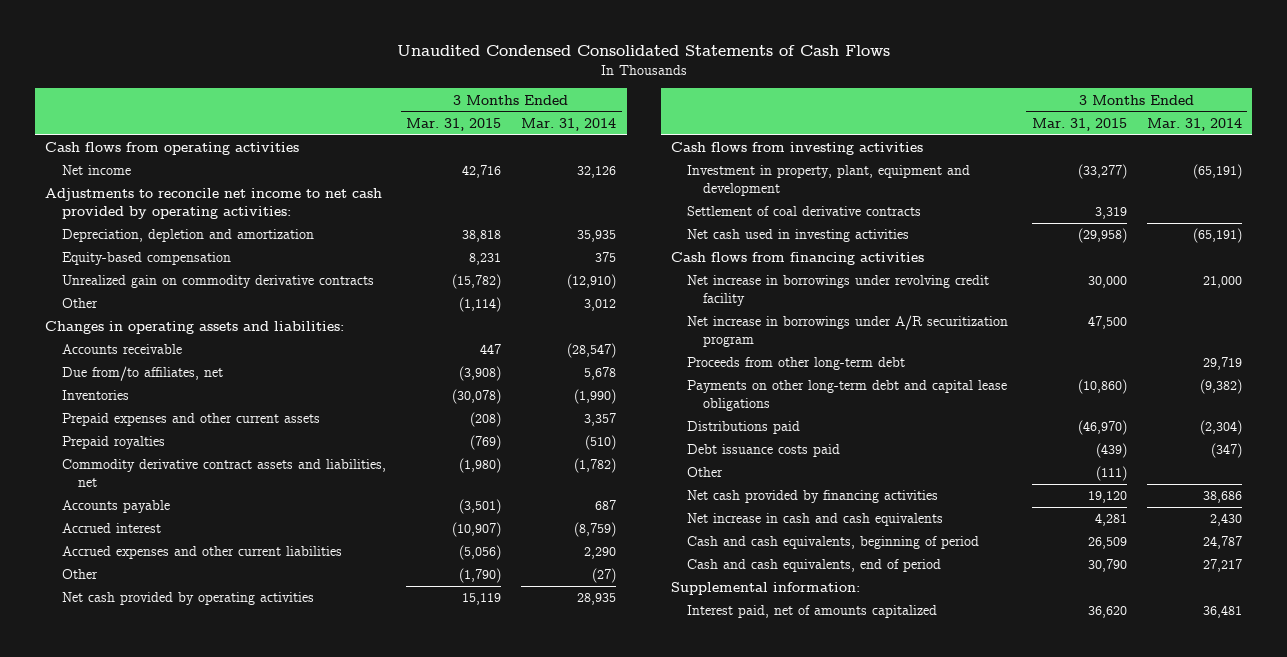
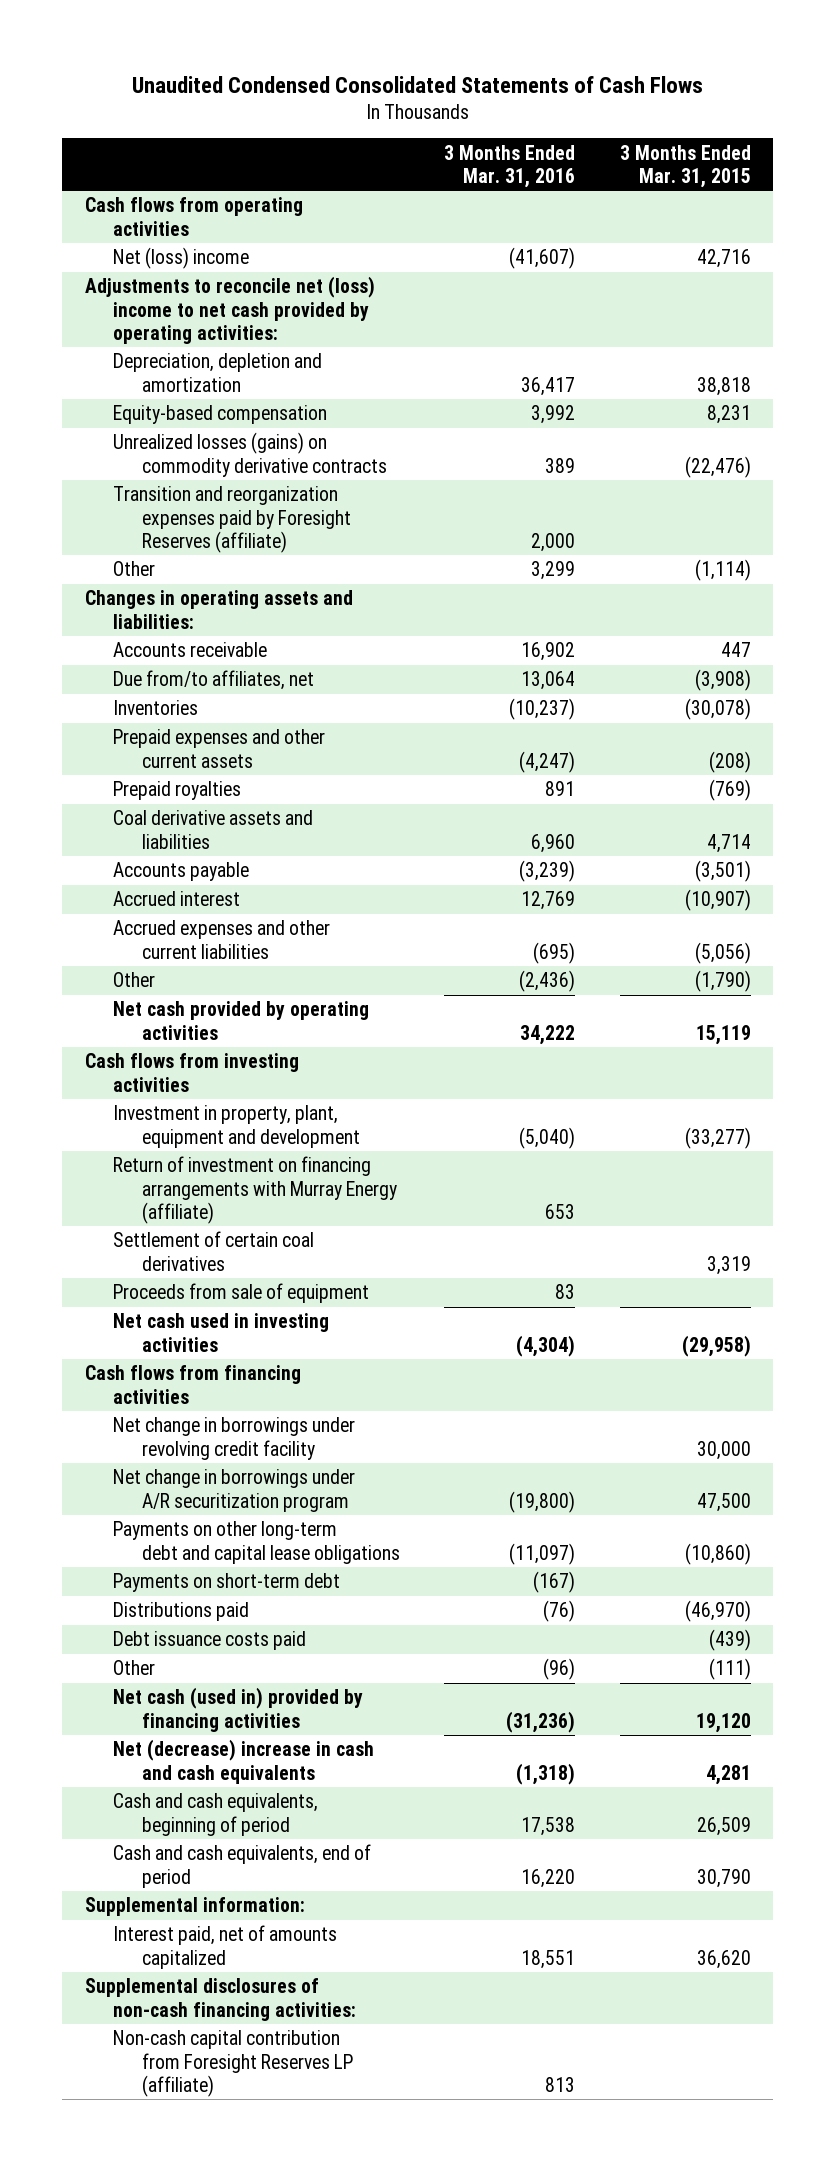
- | 3 Months Ended Mar. 31, 2015 | 3 Months Ended Mar. 31, 2014
+ | 3 Months Ended Mar. 31, 2016 | 3 Months Ended Mar. 31, 2015
- Net income | 42,716 | 32,126
- Adjustments to reconcile net income to net cash provided by operating activities:
+ Net (loss) income | (41,607) | 42,716
+ Adjustments to reconcile net (loss) income to net cash provided by operating activities:
- Unrealized gain on commodity derivative contracts | (15,782) | (12,910)
+ Unrealized losses (gains) on commodity derivative contracts | 389 | (22,476)
+ Transition and reorganization expenses paid by Foresight Reserves (affiliate) | 2,000 |
- Commodity derivative contract assets and liabilities, net | (1,980) | (1,782)
+ Coal derivative assets and liabilities | 6,960 | 4,714
- Settlement of coal derivative contracts | 3,319 |
+ Return of investment on financing arrangements with Murray Energy (affiliate) | 653 |
+ Settlement of certain coal derivatives | | 3,319
+ Proceeds from sale of equipment | 83 |
- Net increase in borrowings under revolving credit facility | 30,000 | 21,000
- Net increase in borrowings under A/R securitization program | 47,500 |
- Proceeds from other long-term debt | | 29,719
+ Net change in borrowings under revolving credit facility | | 30,000
+ Net change in borrowings under A/R securitization program | (19,800) | 47,500
+ Payments on short-term debt | (167) |
- Net cash provided by financing activities | 19,120 | 38,686
- Net increase in cash and cash equivalents | 4,281 | 2,430
+ Net cash (used in) provided by financing activities | (31,236) | 19,120
+ Net (decrease) increase in cash and cash equivalents | (1,318) | 4,281
+ Supplemental disclosures of non-cash financing activities:
+ Non-cash capital contribution from Foresight Reserves LP (affiliate) | 813 |

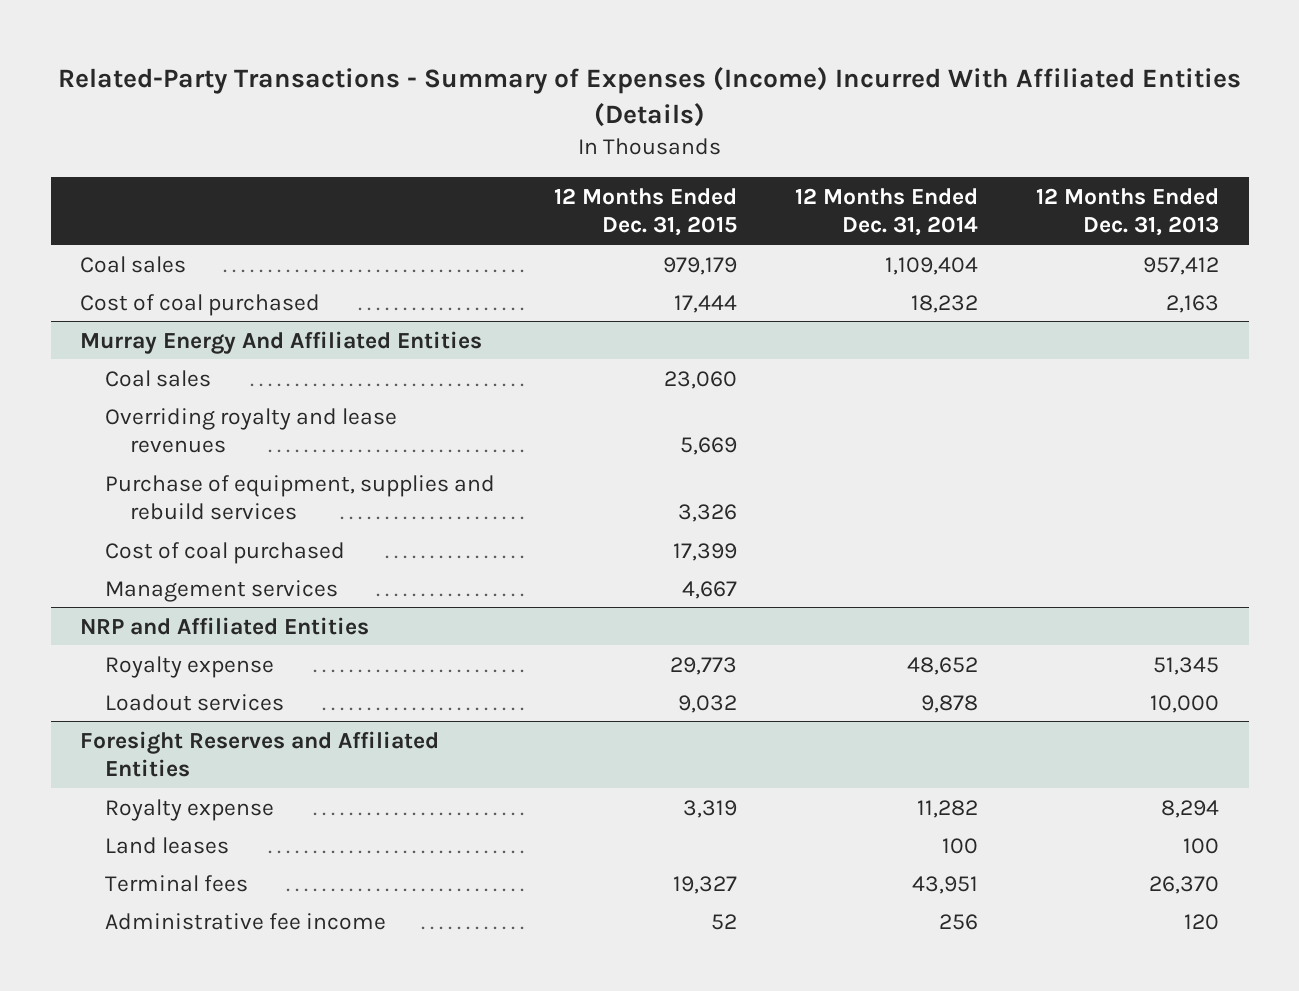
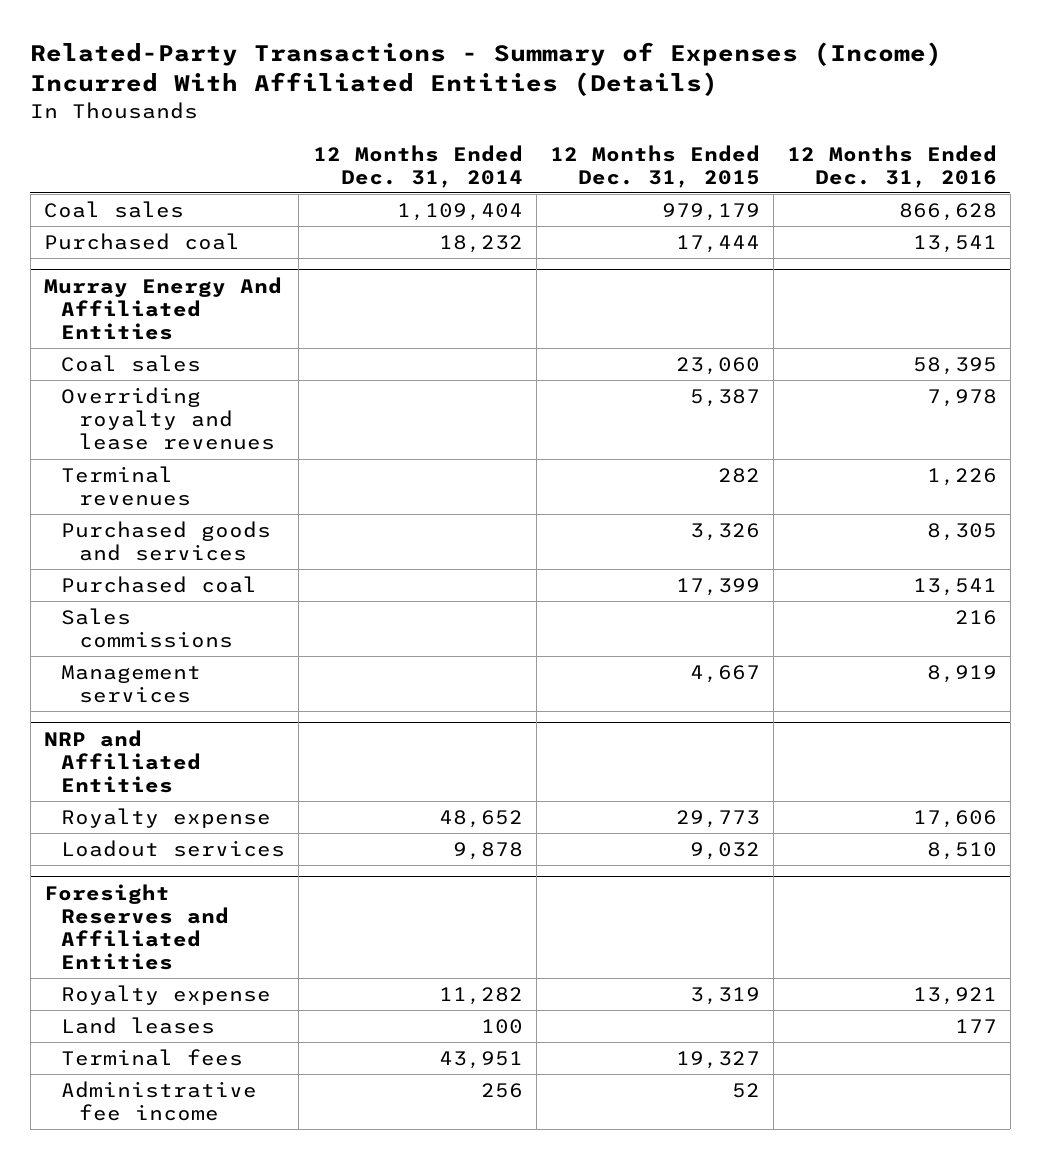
- | 12 Months Ended Dec. 31, 2015 | 12 Months Ended Dec. 31, 2014 | 12 Months Ended Dec. 31, 2013
+ | 12 Months Ended Dec. 31, 2014 | 12 Months Ended Dec. 31, 2015 | 12 Months Ended Dec. 31, 2016
- Cost of coal purchased | 17,444 | 18,232 | 2,163
+ Purchased coal | 18,232 | 17,444 | 13,541
@ Murray Energy And Affiliated Entities
- Overriding royalty and lease revenues | 5,669 | |
- Purchase of equipment, supplies and rebuild services | 3,326 | |
- Cost of coal purchased | 17,399 | |
+ Overriding royalty and lease revenues | | 5,387 | 7,978
+ Terminal revenues | | 282 | 1,226
+ Purchased goods and services | | 3,326 | 8,305
+ Purchased coal | | 17,399 | 13,541
+ Sales commissions | | | 216

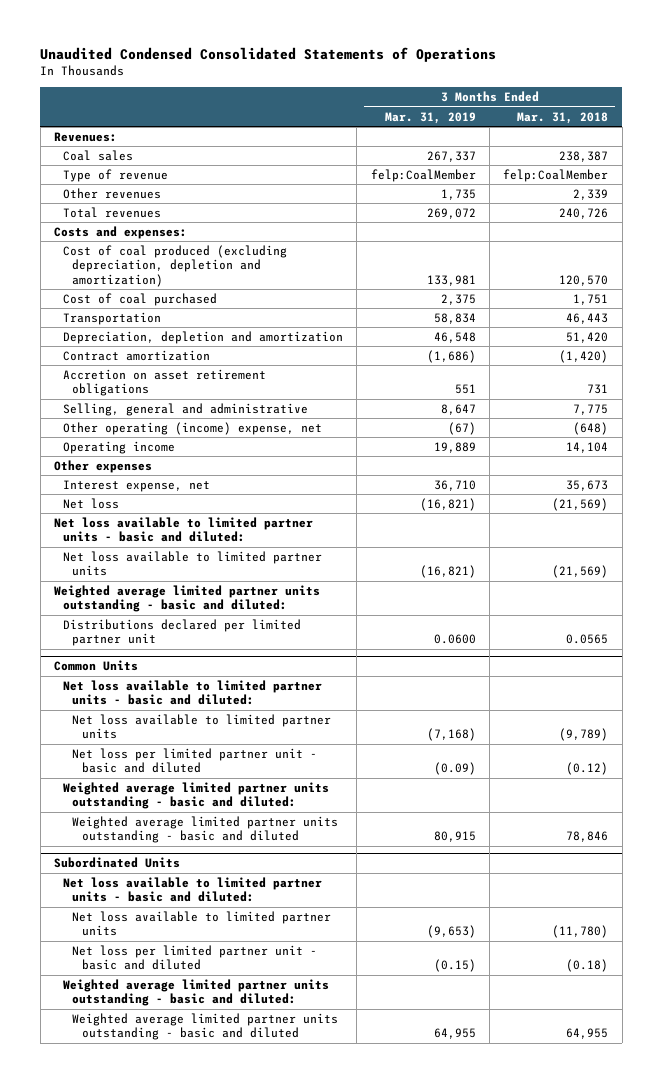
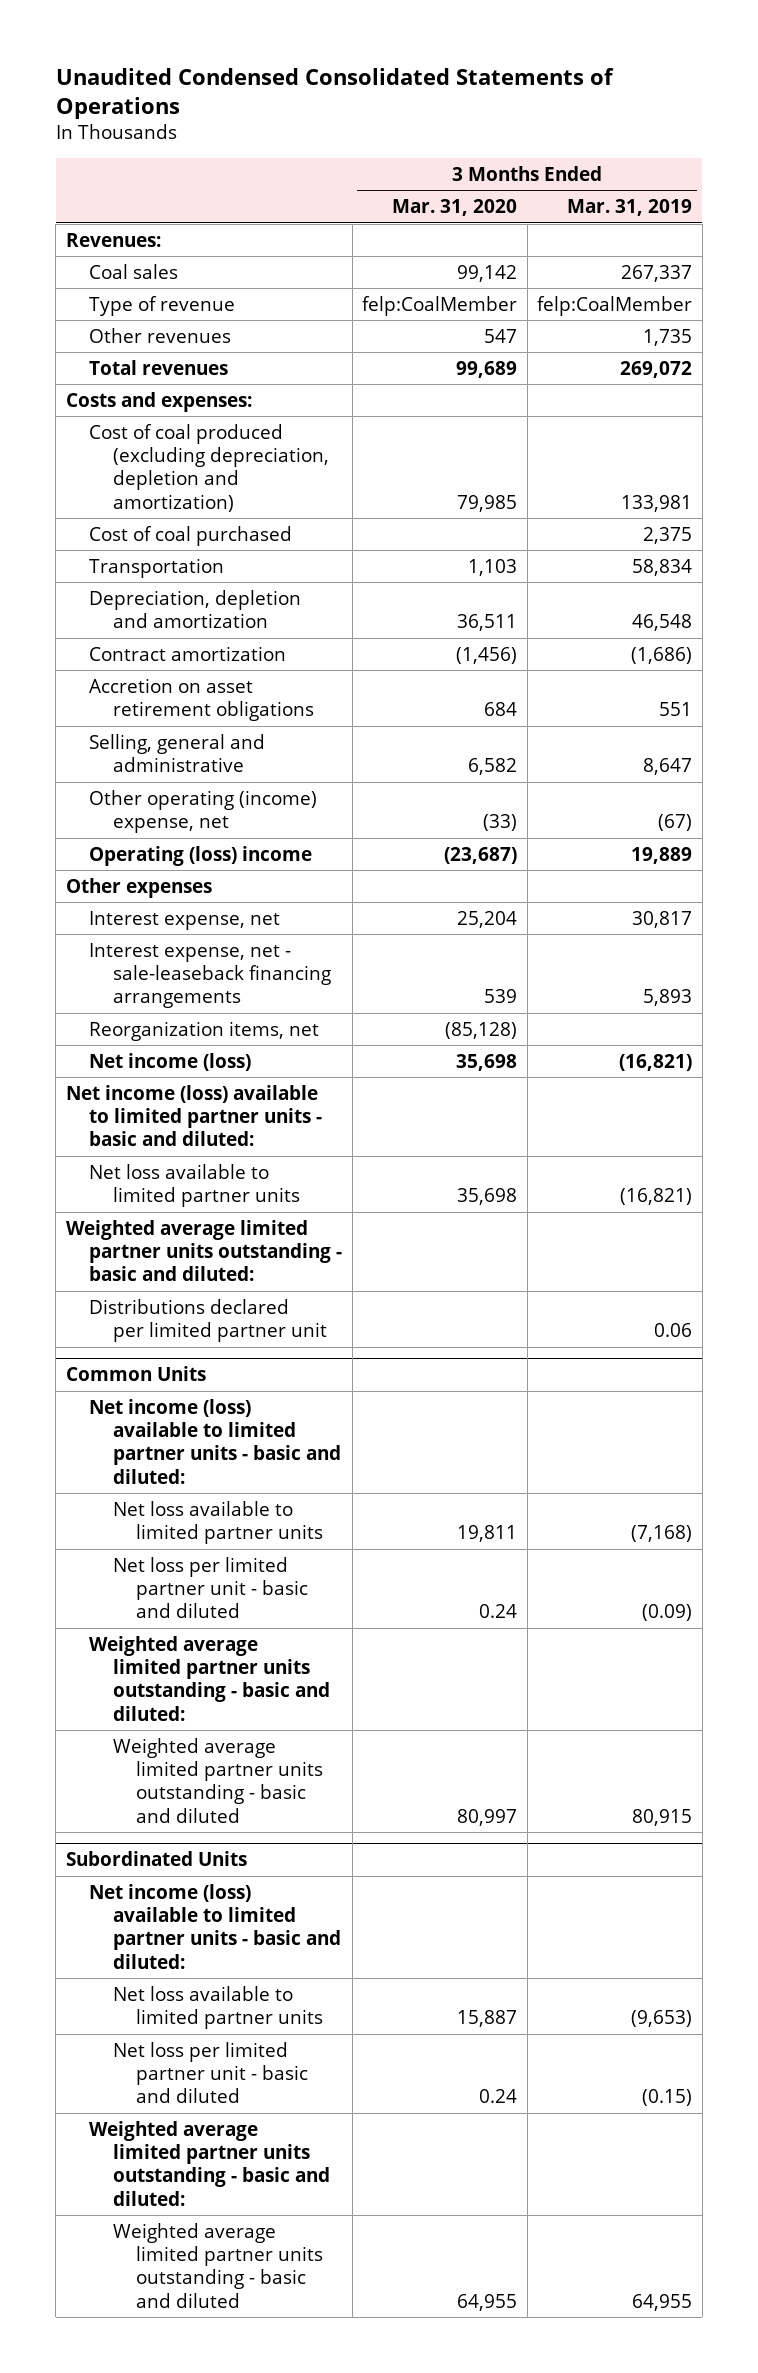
- | 3 Months Ended Mar. 31, 2019 | 3 Months Ended Mar. 31, 2018
+ | 3 Months Ended Mar. 31, 2020 | 3 Months Ended Mar. 31, 2019
- Operating income | 19,889 | 14,104
+ Operating (loss) income | (23,687) | 19,889
- Interest expense, net | 36,710 | 35,673
- Net loss | (16,821) | (21,569)
- Net loss available to limited partner units - basic and diluted:
+ Interest expense, net | 25,204 | 30,817
+ Interest expense, net - sale-leaseback financing arrangements | 539 | 5,893
+ Reorganization items, net | (85,128) |
+ Net income (loss) | 35,698 | (16,821)
+ Net income (loss) available to limited partner units - basic and diluted:
- Distributions declared per limited partner unit | 0.0600 | 0.0565
+ Distributions declared per limited partner unit | | 0.06
@ Common Units
- Net loss available to limited partner units - basic and diluted:
+ Net income (loss) available to limited partner units - basic and diluted:
@ Subordinated Units
- Net loss available to limited partner units - basic and diluted:
+ Net income (loss) available to limited partner units - basic and diluted:

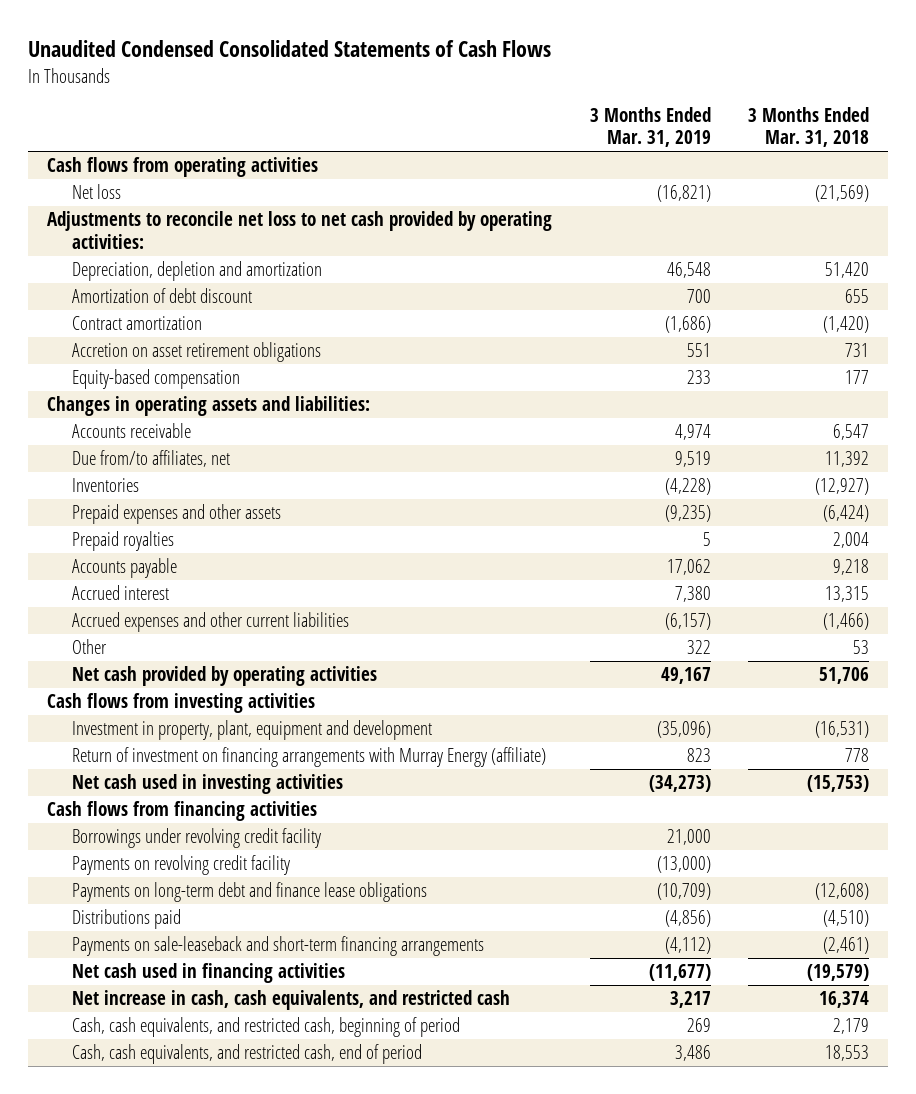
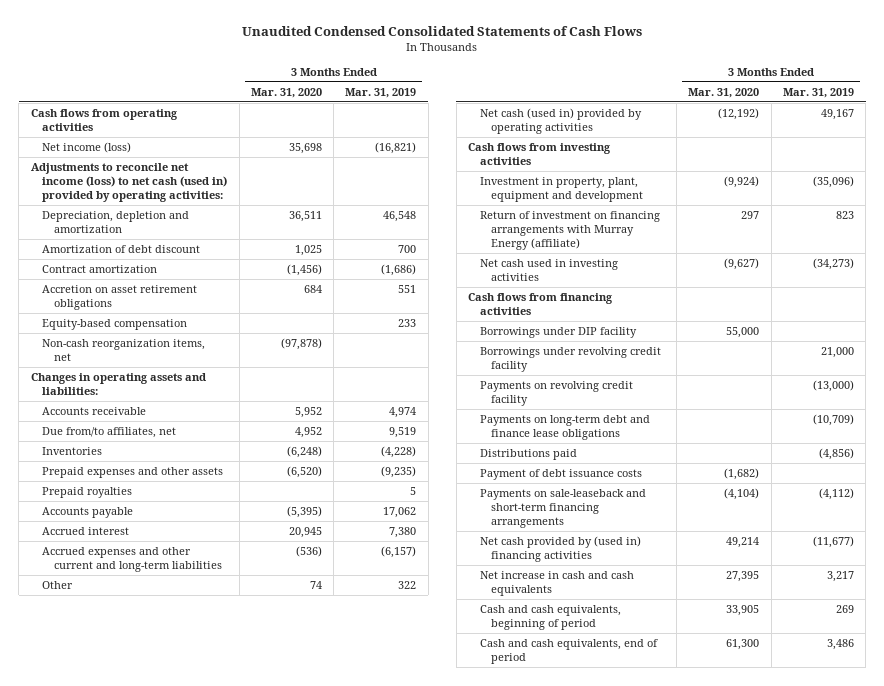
- | 3 Months Ended Mar. 31, 2019 | 3 Months Ended Mar. 31, 2018
+ | 3 Months Ended Mar. 31, 2020 | 3 Months Ended Mar. 31, 2019
- Net loss | (16,821) | (21,569)
- Adjustments to reconcile net loss to net cash provided by operating activities:
+ Net income (loss) | 35,698 | (16,821)
+ Adjustments to reconcile net income (loss) to net cash (used in) provided by operating activities:
+ Non-cash reorganization items, net | (97,878) |
- Accrued expenses and other current liabilities | (6,157) | (1,466)
+ Accrued expenses and other current and long-term liabilities | (536) | (6,157)
- Net cash provided by operating activities | 49,167 | 51,706
+ Net cash (used in) provided by operating activities | (12,192) | 49,167
+ Borrowings under DIP facility | 55,000 |
+ Payment of debt issuance costs | (1,682) |
- Net cash used in financing activities | (11,677) | (19,579)
- Net increase in cash, cash equivalents, and restricted cash | 3,217 | 16,374
- Cash, cash equivalents, and restricted cash, beginning of period | 269 | 2,179
- Cash, cash equivalents, and restricted cash, end of period | 3,486 | 18,553
+ Net cash provided by (used in) financing activities | 49,214 | (11,677)
+ Net increase in cash and cash equivalents | 27,395 | 3,217
+ Cash and cash equivalents, beginning of period | 33,905 | 269
+ Cash and cash equivalents, end of period | 61,300 | 3,486

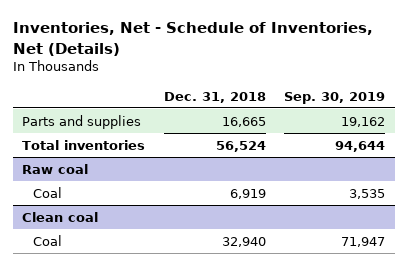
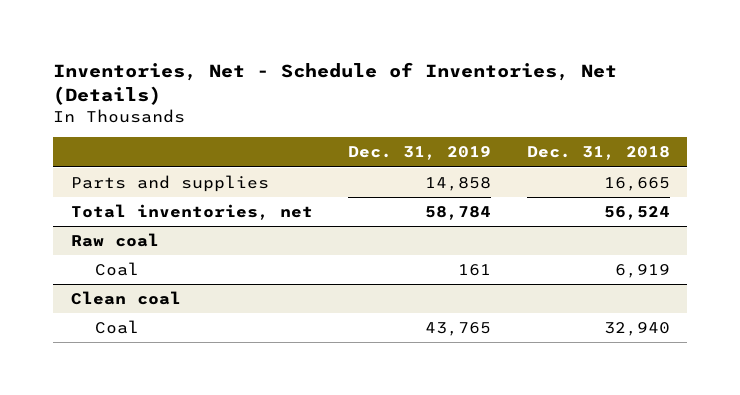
- | Dec. 31, 2018 | Sep. 30, 2019
+ | Dec. 31, 2019 | Dec. 31, 2018
- Total inventories | 56,524 | 94,644
+ Total inventories, net | 58,784 | 56,524

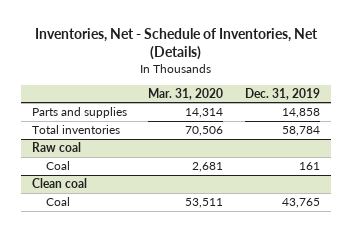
- | Dec. 31, 2019 | Dec. 31, 2018
+ | Mar. 31, 2020 | Dec. 31, 2019
- Total inventories, net | 58,784 | 56,524
+ Total inventories | 70,506 | 58,784

